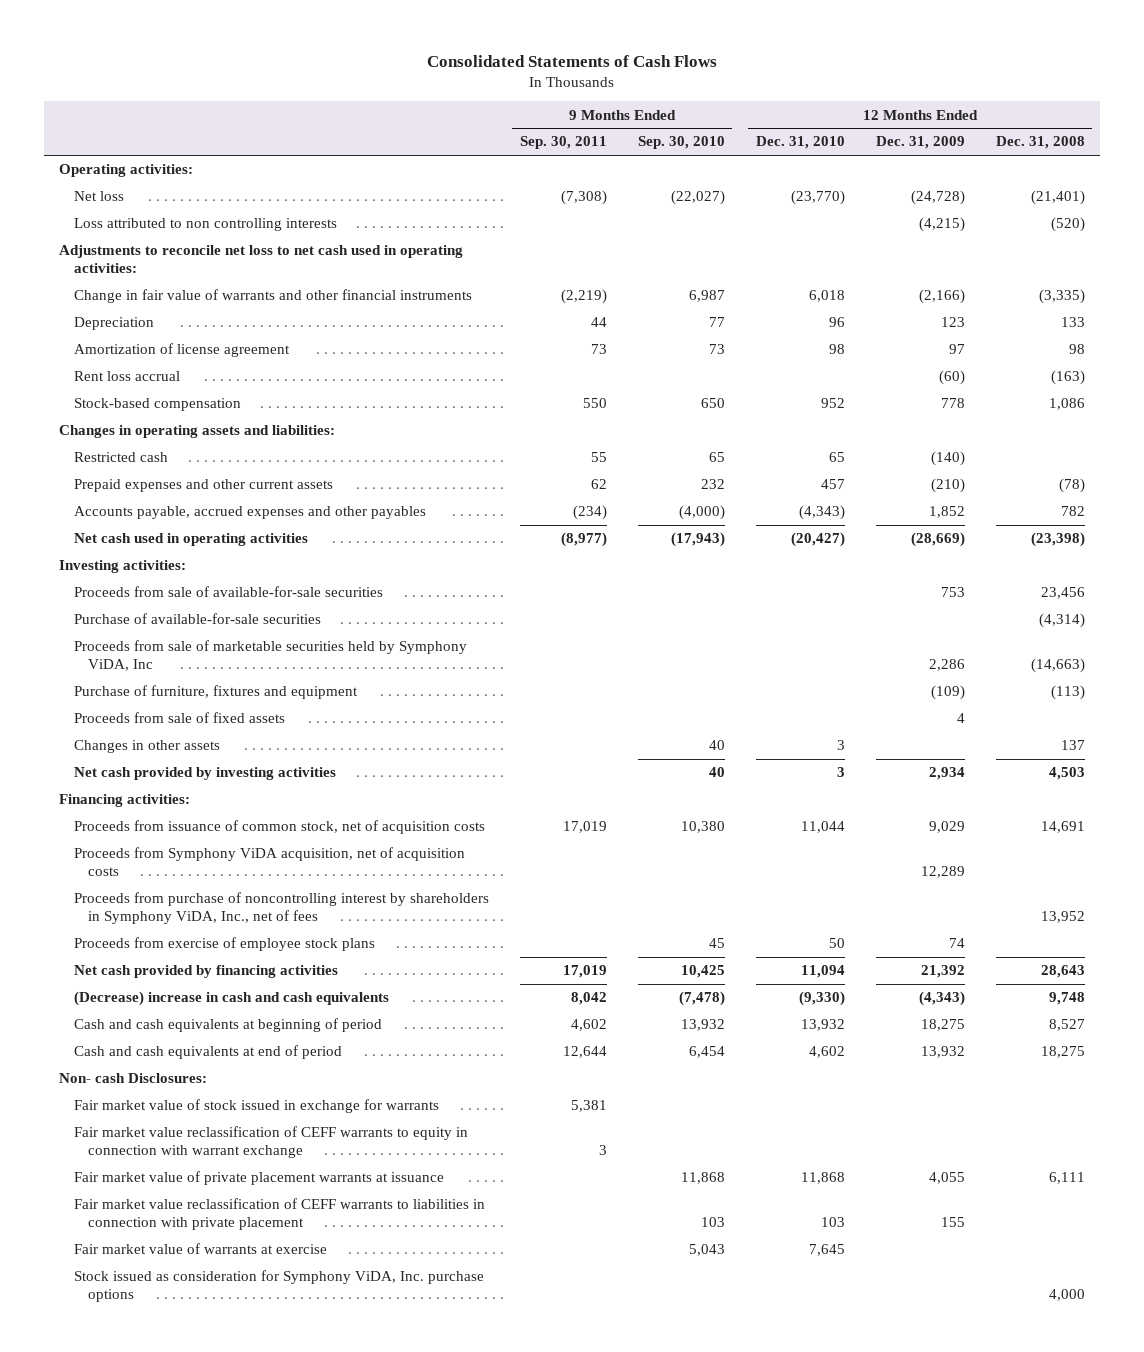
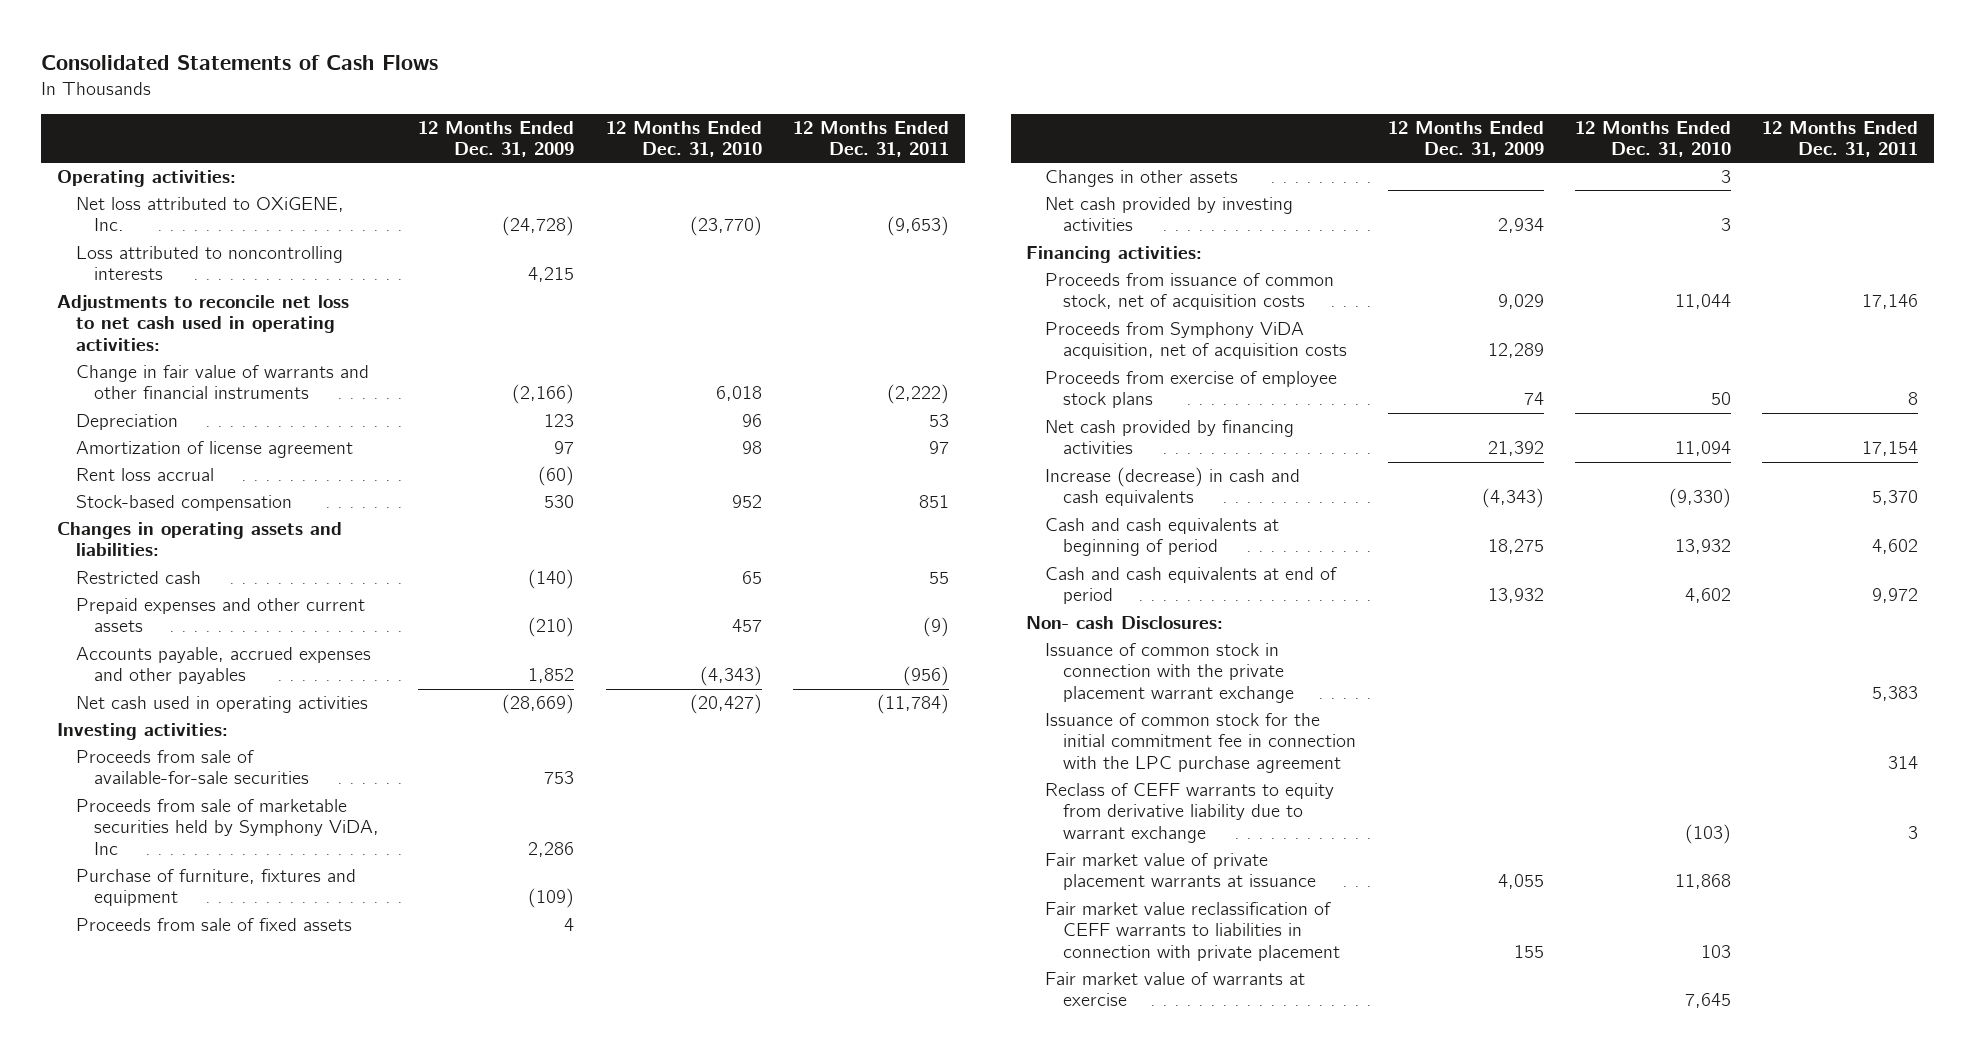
- | 9 Months Ended Sep. 30, 2011 | 9 Months Ended Sep. 30, 2010 | 12 Months Ended Dec. 31, 2010 | 12 Months Ended Dec. 31, 2009 | 12 Months Ended Dec. 31, 2008
+ | 12 Months Ended Dec. 31, 2009 | 12 Months Ended Dec. 31, 2010 | 12 Months Ended Dec. 31, 2011
- Net loss | (7,308) | (22,027) | (23,770) | (24,728) | (21,401)
- Loss attributed to non controlling interests | | | | (4,215) | (520)
+ Net loss attributed to OXiGENE, Inc. | (24,728) | (23,770) | (9,653)
+ Loss attributed to noncontrolling interests | 4,215 | |
- Stock-based compensation | 550 | 650 | 952 | 778 | 1,086
+ Stock-based compensation | 530 | 952 | 851
- Purchase of available-for-sale securities | | | | | (4,314)
- Proceeds from purchase of noncontrolling interest by shareholders in Symphony ViDA, Inc., net of fees | | | | | 13,952
- (Decrease) increase in cash and cash equivalents | 8,042 | (7,478) | (9,330) | (4,343) | 9,748
+ Increase (decrease) in cash and cash equivalents | (4,343) | (9,330) | 5,370
- Fair market value of stock issued in exchange for warrants | 5,381 | | | |
- Fair market value reclassification of CEFF warrants to equity in connection with warrant exchange | 3 | | | |
+ Issuance of common stock in connection with the private placement warrant exchange | | | 5,383
+ Issuance of common stock for the initial commitment fee in connection with the LPC purchase agreement | | | 314
+ Reclass of CEFF warrants to equity from derivative liability due to warrant exchange | | (103) | 3
- Stock issued as consideration for Symphony ViDA, Inc. purchase options | | | | | 4,000

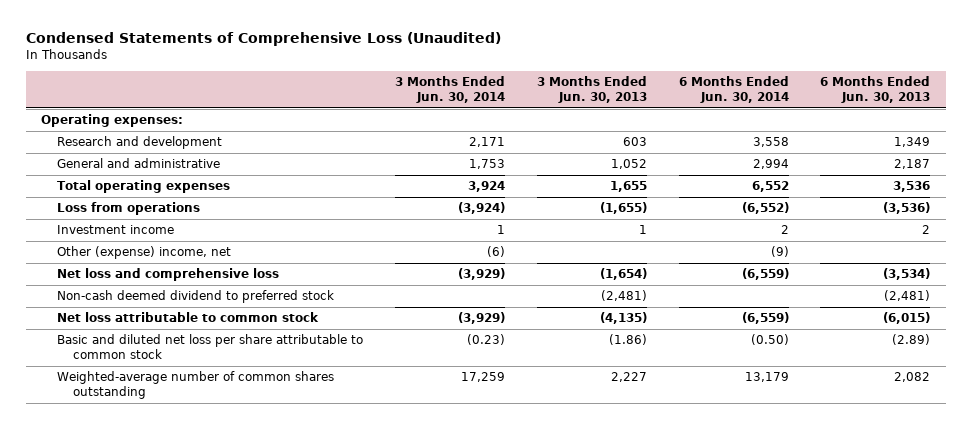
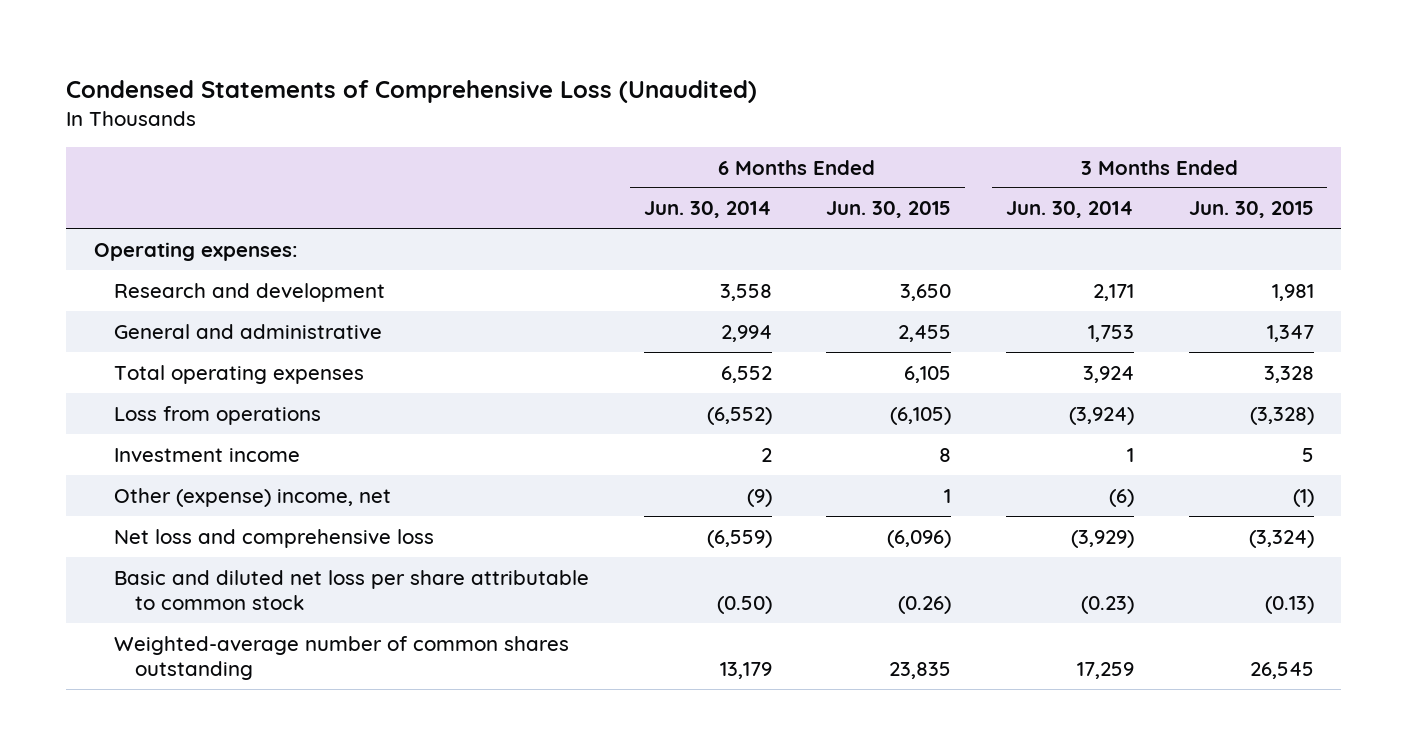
- | 3 Months Ended Jun. 30, 2014 | 3 Months Ended Jun. 30, 2013 | 6 Months Ended Jun. 30, 2014 | 6 Months Ended Jun. 30, 2013
+ | 6 Months Ended Jun. 30, 2014 | 6 Months Ended Jun. 30, 2015 | 3 Months Ended Jun. 30, 2014 | 3 Months Ended Jun. 30, 2015
- Non-cash deemed dividend to preferred stock | | (2,481) | | (2,481)
- Net loss attributable to common stock | (3,929) | (4,135) | (6,559) | (6,015)

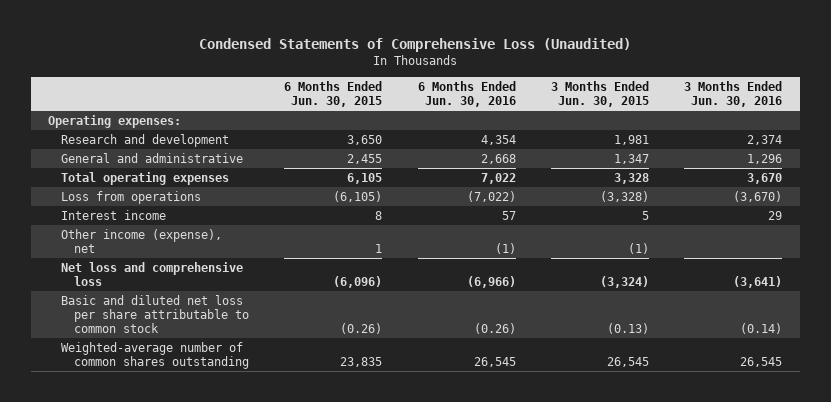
- | 6 Months Ended Jun. 30, 2014 | 6 Months Ended Jun. 30, 2015 | 3 Months Ended Jun. 30, 2014 | 3 Months Ended Jun. 30, 2015
+ | 6 Months Ended Jun. 30, 2015 | 6 Months Ended Jun. 30, 2016 | 3 Months Ended Jun. 30, 2015 | 3 Months Ended Jun. 30, 2016
- Investment income | 2 | 8 | 1 | 5
- Other (expense) income, net | (9) | 1 | (6) | (1)
+ Interest income | 8 | 57 | 5 | 29
+ Other income (expense), net | 1 | (1) | (1) |

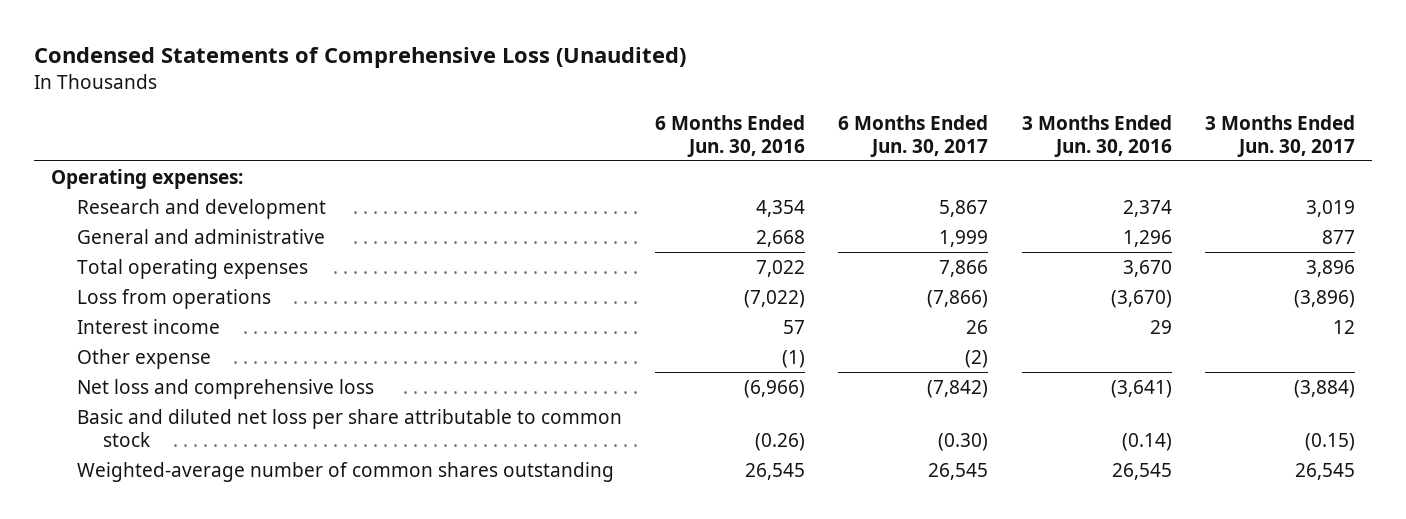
- | 6 Months Ended Jun. 30, 2015 | 6 Months Ended Jun. 30, 2016 | 3 Months Ended Jun. 30, 2015 | 3 Months Ended Jun. 30, 2016
+ | 6 Months Ended Jun. 30, 2016 | 6 Months Ended Jun. 30, 2017 | 3 Months Ended Jun. 30, 2016 | 3 Months Ended Jun. 30, 2017
- Other income (expense), net | 1 | (1) | (1) |
+ Other expense | (1) | (2) | |

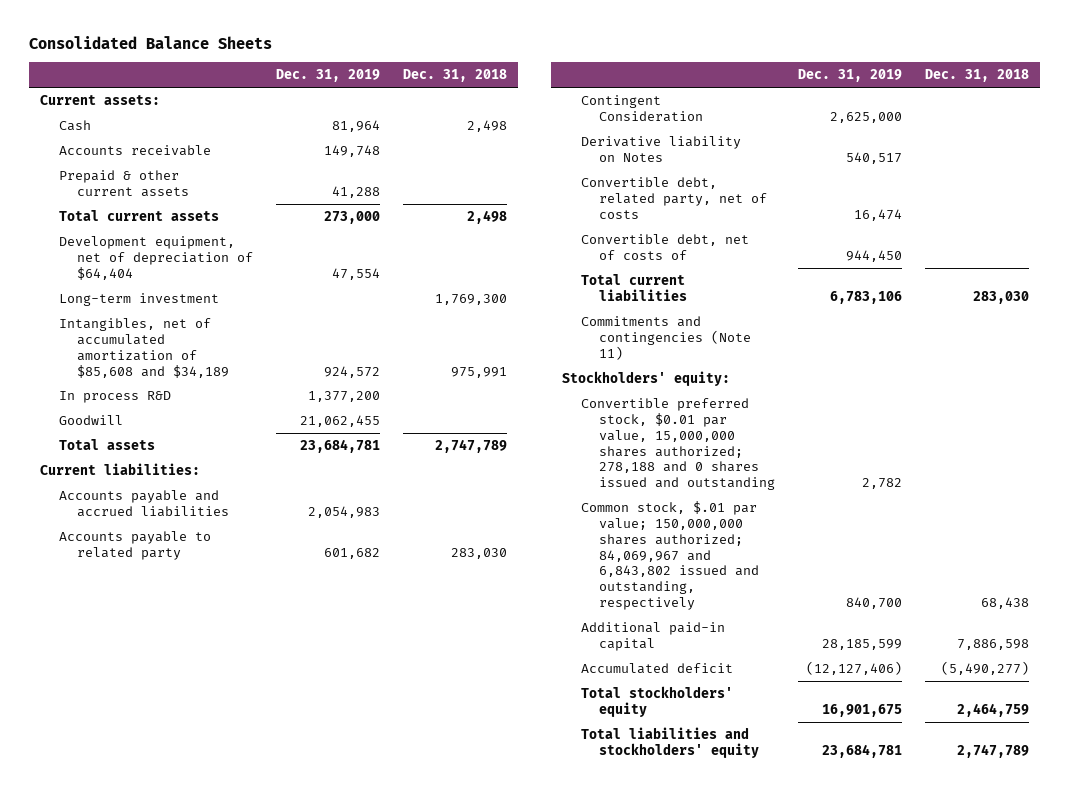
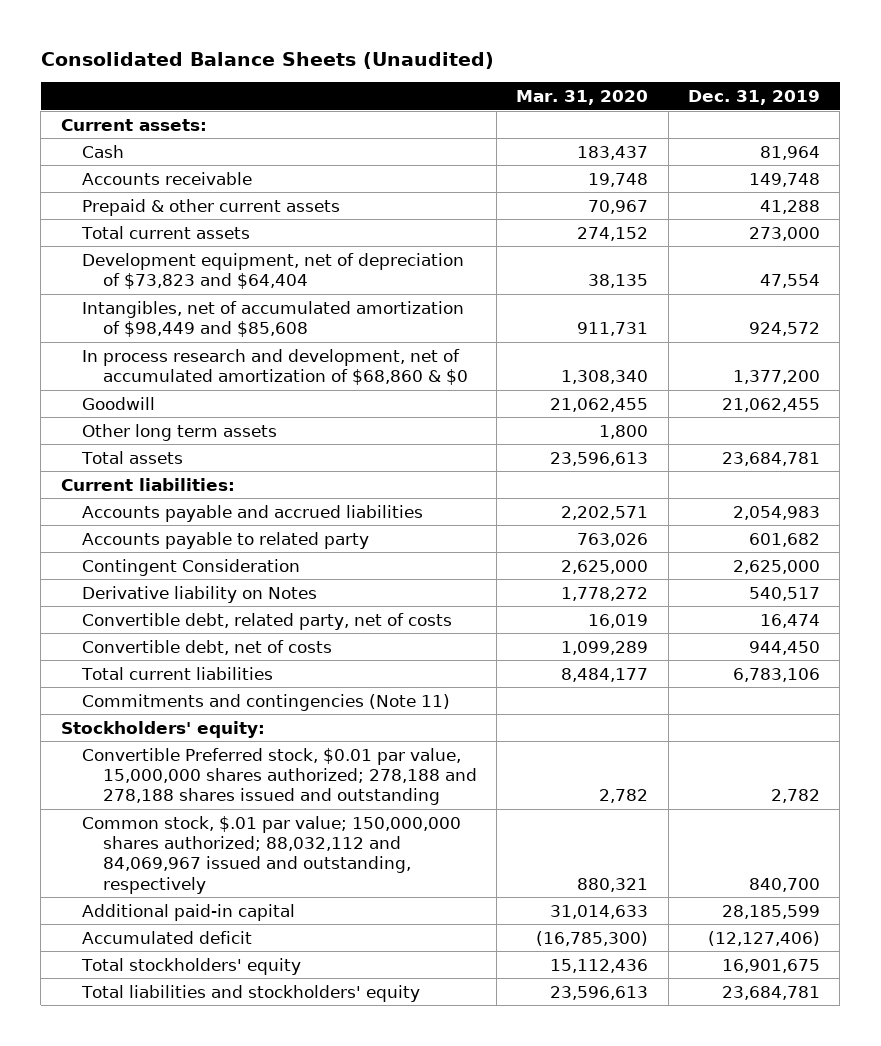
- Consolidated Balance Sheets
+ Consolidated Balance Sheets (Unaudited)
- | Dec. 31, 2019 | Dec. 31, 2018
+ | Mar. 31, 2020 | Dec. 31, 2019
- Development equipment, net of depreciation of $64,404 | 47,554 |
- Long-term investment | | 1,769,300
- Intangibles, net of accumulated amortization of $85,608 and $34,189 | 924,572 | 975,991
- In process R&D | 1,377,200 |
+ Development equipment, net of depreciation of $73,823 and $64,404 | 38,135 | 47,554
+ Intangibles, net of accumulated amortization of $98,449 and $85,608 | 911,731 | 924,572
+ In process research and development, net of accumulated amortization of $68,860 & $0 | 1,308,340 | 1,377,200
+ Other long term assets | 1,800 |
- Convertible debt, net of costs of | 944,450 |
+ Convertible debt, net of costs | 1,099,289 | 944,450
- Convertible preferred stock, $0.01 par value, 15,000,000 shares authorized; 278,188 and 0 shares issued and outstanding | 2,782 |
- Common stock, $.01 par value; 150,000,000 shares authorized; 84,069,967 and 6,843,802 issued and outstanding, respectively | 840,700 | 68,438
+ Convertible Preferred stock, $0.01 par value, 15,000,000 shares authorized; 278,188 and 278,188 shares issued and outstanding | 2,782 | 2,782
+ Common stock, $.01 par value; 150,000,000 shares authorized; 88,032,112 and 84,069,967 issued and outstanding, respectively | 880,321 | 840,700

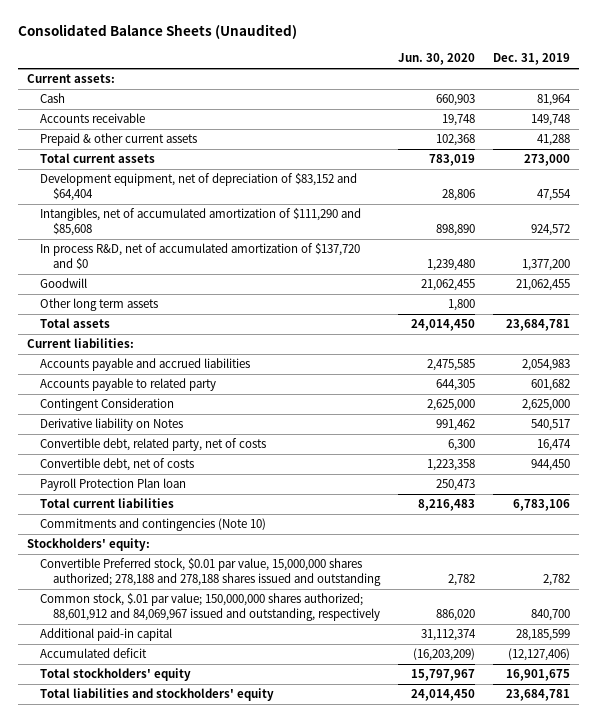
- | Mar. 31, 2020 | Dec. 31, 2019
+ | Jun. 30, 2020 | Dec. 31, 2019
- Development equipment, net of depreciation of $73,823 and $64,404 | 38,135 | 47,554
- Intangibles, net of accumulated amortization of $98,449 and $85,608 | 911,731 | 924,572
- In process research and development, net of accumulated amortization of $68,860 & $0 | 1,308,340 | 1,377,200
+ Development equipment, net of depreciation of $83,152 and $64,404 | 28,806 | 47,554
+ Intangibles, net of accumulated amortization of $111,290 and $85,608 | 898,890 | 924,572
+ In process R&D, net of accumulated amortization of $137,720 and $0 | 1,239,480 | 1,377,200
+ Payroll Protection Plan loan | 250,473 |
- Commitments and contingencies (Note 11)
+ Commitments and contingencies (Note 10)
- Common stock, $.01 par value; 150,000,000 shares authorized; 88,032,112 and 84,069,967 issued and outstanding, respectively | 880,321 | 840,700
+ Common stock, $.01 par value; 150,000,000 shares authorized; 88,601,912 and 84,069,967 issued and outstanding, respectively | 886,020 | 840,700

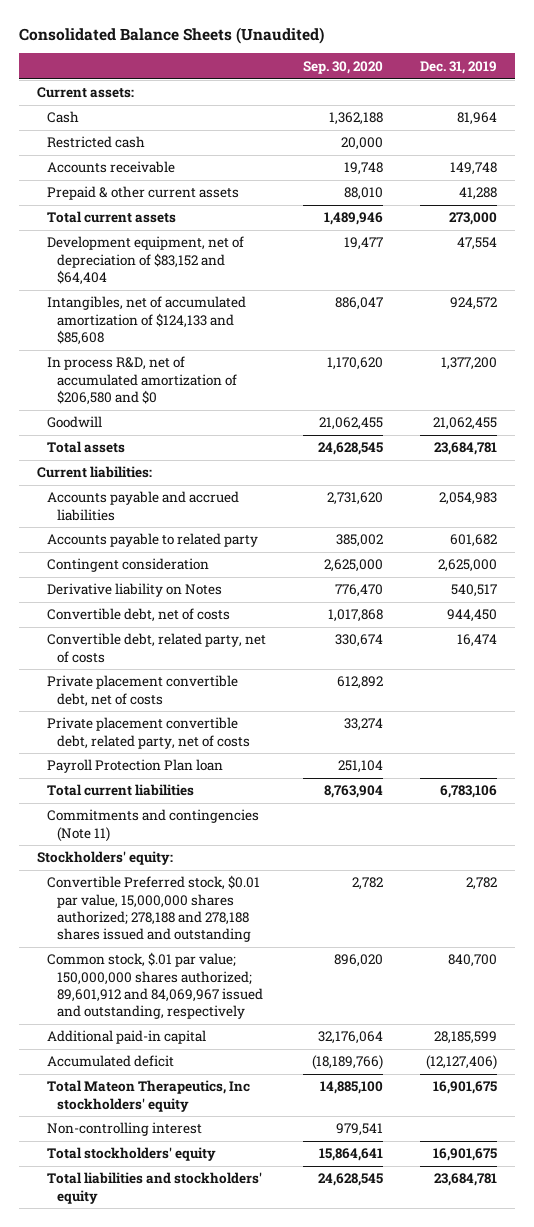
- | Jun. 30, 2020 | Dec. 31, 2019
+ | Sep. 30, 2020 | Dec. 31, 2019
+ Restricted cash | 20,000 |
- Intangibles, net of accumulated amortization of $111,290 and $85,608 | 898,890 | 924,572
- In process R&D, net of accumulated amortization of $137,720 and $0 | 1,239,480 | 1,377,200
+ Intangibles, net of accumulated amortization of $124,133 and $85,608 | 886,047 | 924,572
+ In process R&D, net of accumulated amortization of $206,580 and $0 | 1,170,620 | 1,377,200
- Other long term assets | 1,800 |
- Contingent Consideration | 2,625,000 | 2,625,000
+ Contingent consideration | 2,625,000 | 2,625,000
moved down: Convertible debt, related party, net of costs | 330,674 | 16,474
+ Private placement convertible debt, net of costs | 612,892 |
+ Private placement convertible debt, related party, net of costs | 33,274 |
- Commitments and contingencies (Note 10)
+ Commitments and contingencies (Note 11)
- Common stock, $.01 par value; 150,000,000 shares authorized; 88,601,912 and 84,069,967 issued and outstanding, respectively | 886,020 | 840,700
+ Common stock, $.01 par value; 150,000,000 shares authorized; 89,601,912 and 84,069,967 issued and outstanding, respectively | 896,020 | 840,700
+ Total Mateon Therapeutics, Inc stockholders' equity | 14,885,100 | 16,901,675
+ Non-controlling interest | 979,541 |

